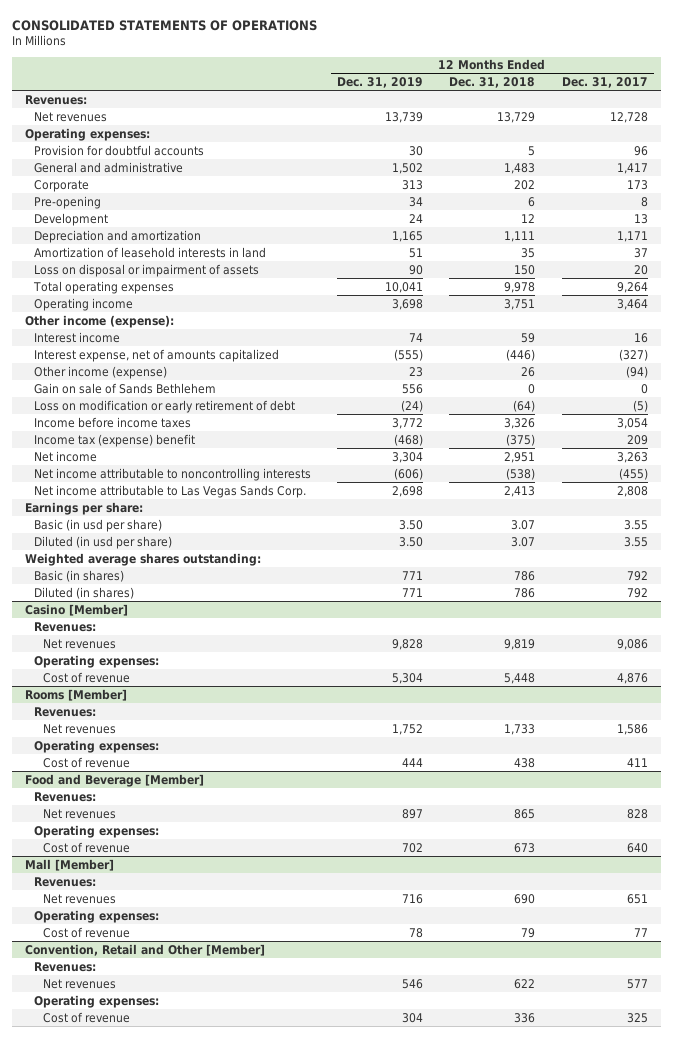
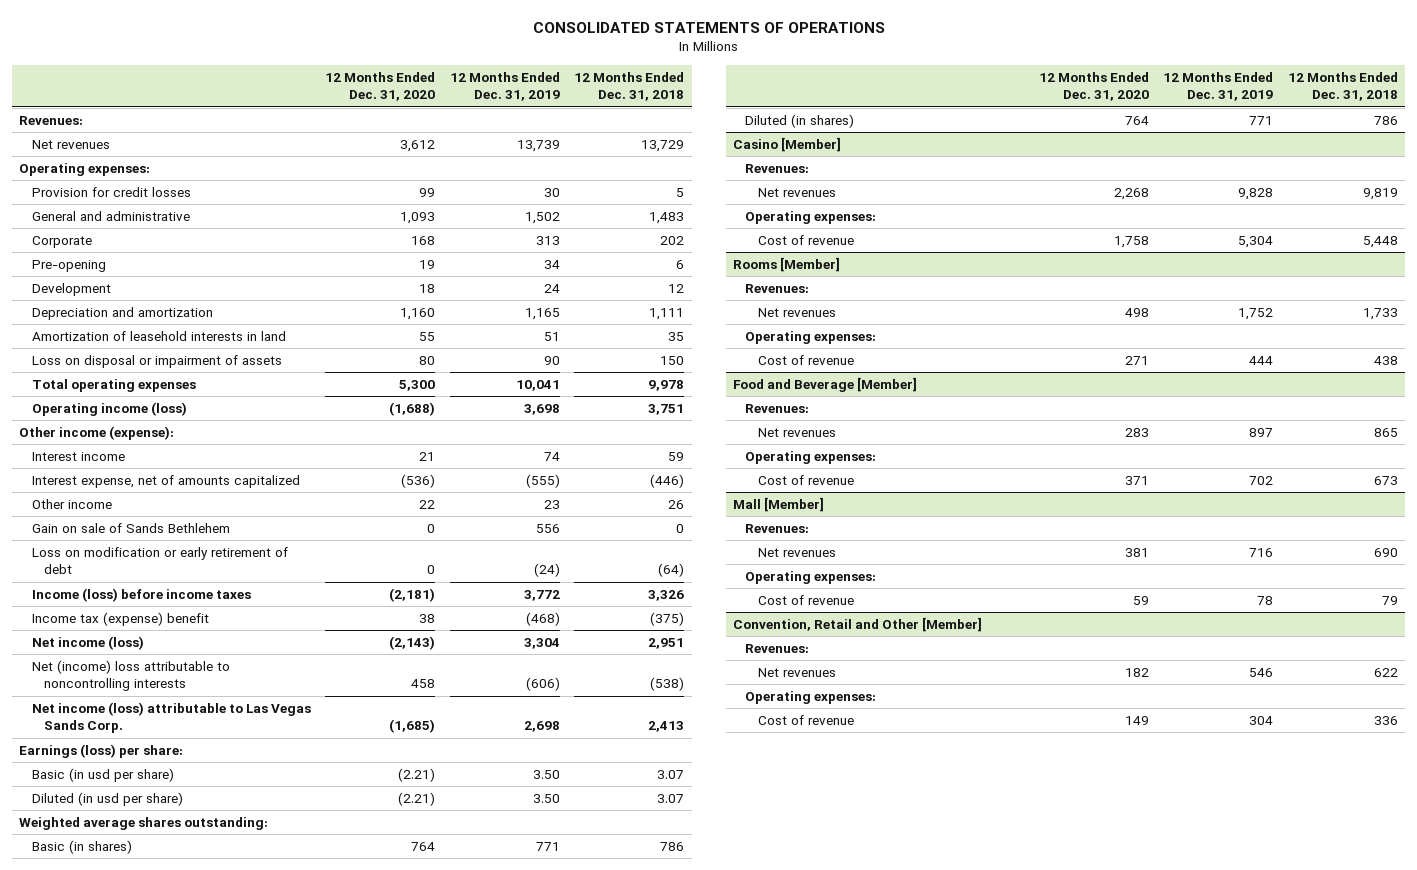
- | 12 Months Ended Dec. 31, 2019 | 12 Months Ended Dec. 31, 2018 | 12 Months Ended Dec. 31, 2017
+ | 12 Months Ended Dec. 31, 2020 | 12 Months Ended Dec. 31, 2019 | 12 Months Ended Dec. 31, 2018
- Provision for doubtful accounts | 30 | 5 | 96
+ Provision for credit losses | 99 | 30 | 5
- Operating income | 3,698 | 3,751 | 3,464
+ Operating income (loss) | (1,688) | 3,698 | 3,751
- Other income (expense) | 23 | 26 | (94)
+ Other income | 22 | 23 | 26
- Income before income taxes | 3,772 | 3,326 | 3,054
+ Income (loss) before income taxes | (2,181) | 3,772 | 3,326
- Net income | 3,304 | 2,951 | 3,263
- Net income attributable to noncontrolling interests | (606) | (538) | (455)
- Net income attributable to Las Vegas Sands Corp. | 2,698 | 2,413 | 2,808
- Earnings per share:
+ Net income (loss) | (2,143) | 3,304 | 2,951
+ Net (income) loss attributable to noncontrolling interests | 458 | (606) | (538)
+ Net income (loss) attributable to Las Vegas Sands Corp. | (1,685) | 2,698 | 2,413
+ Earnings (loss) per share:

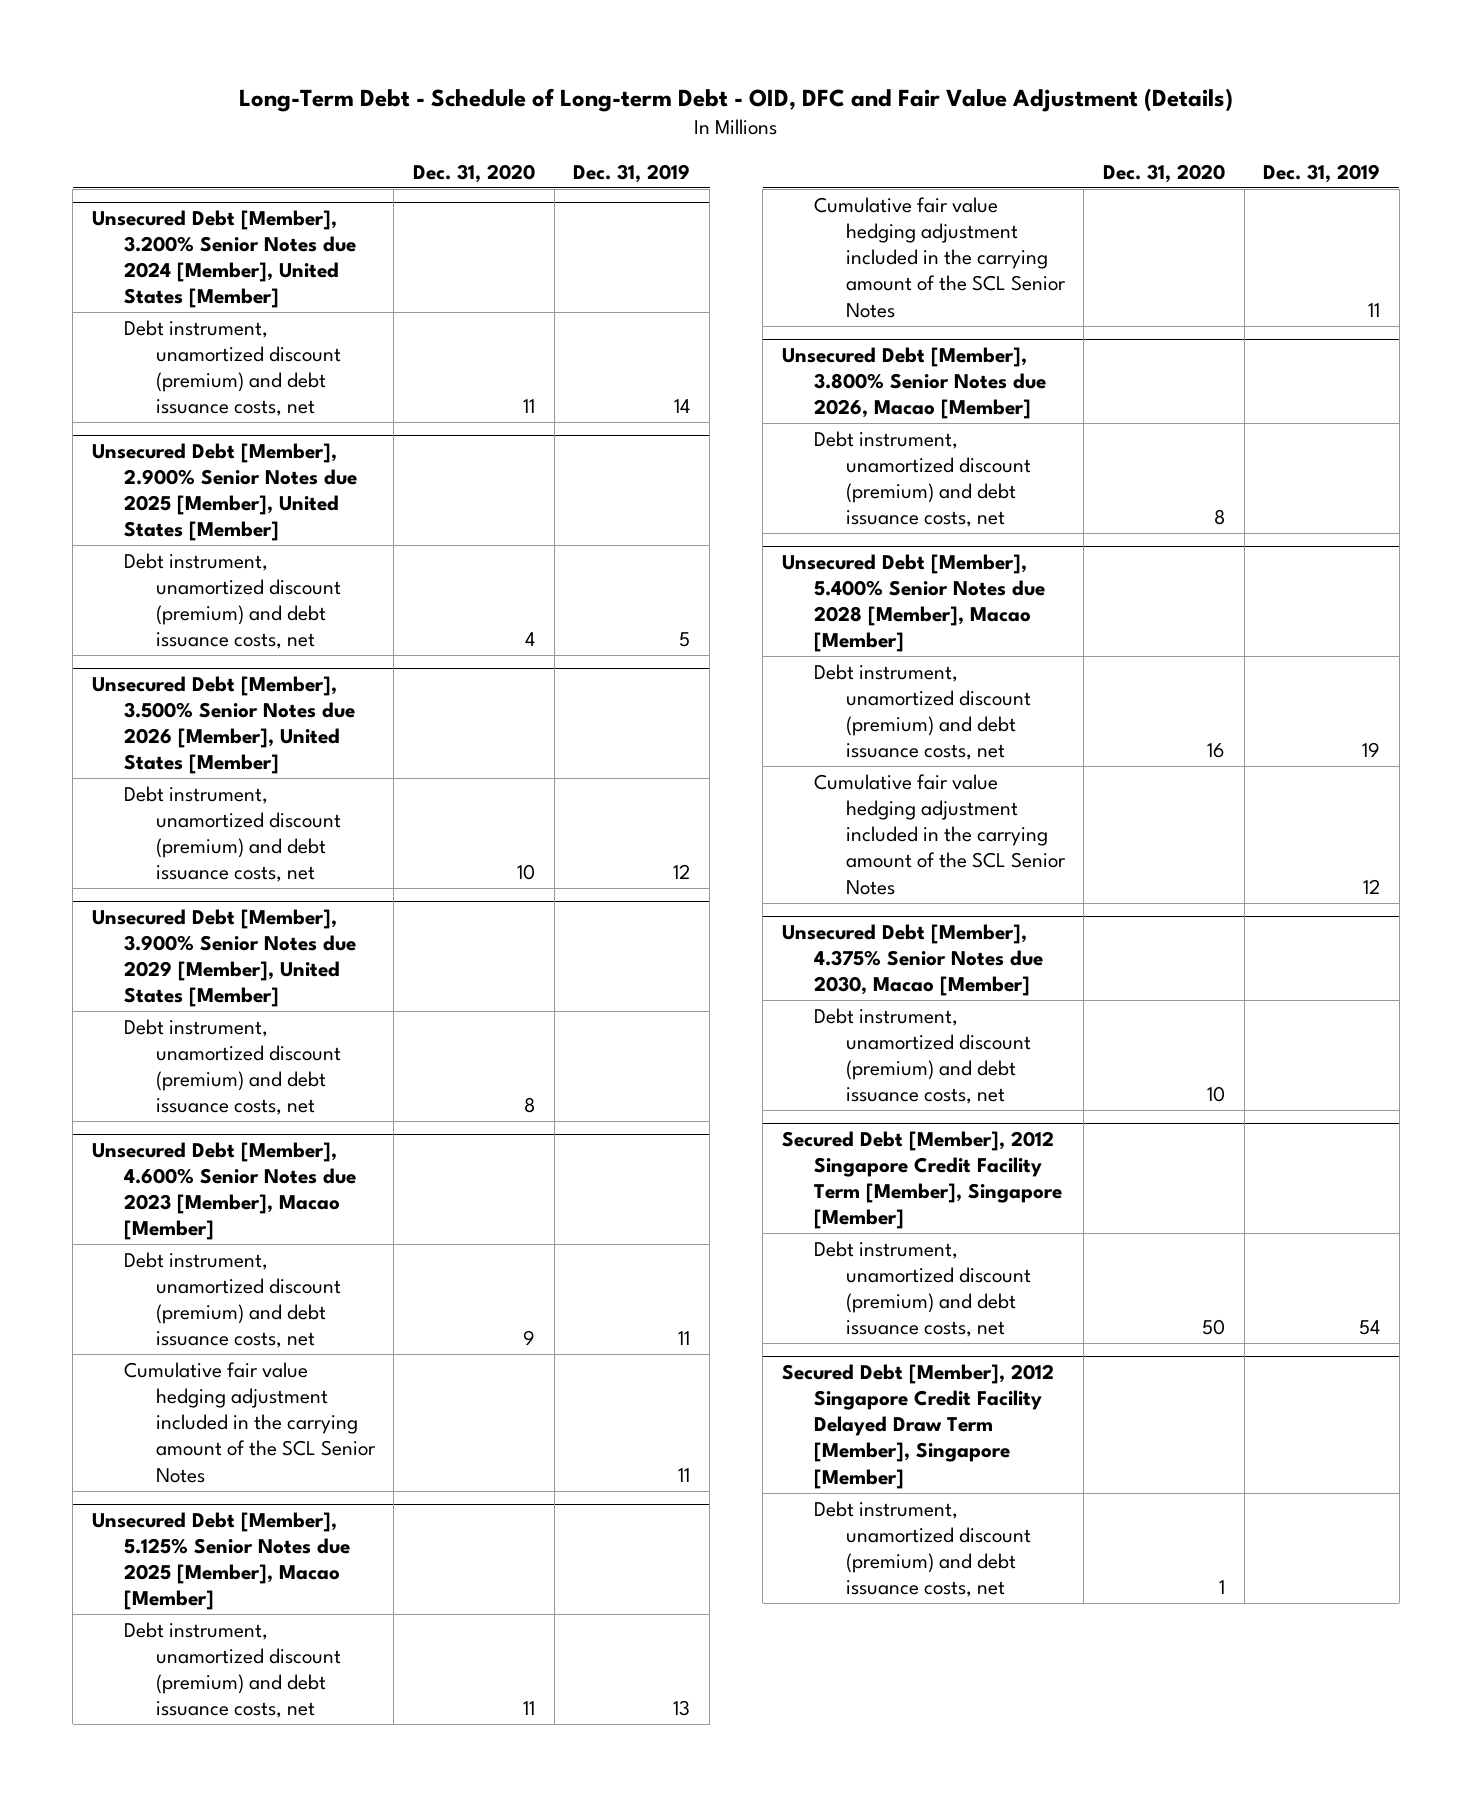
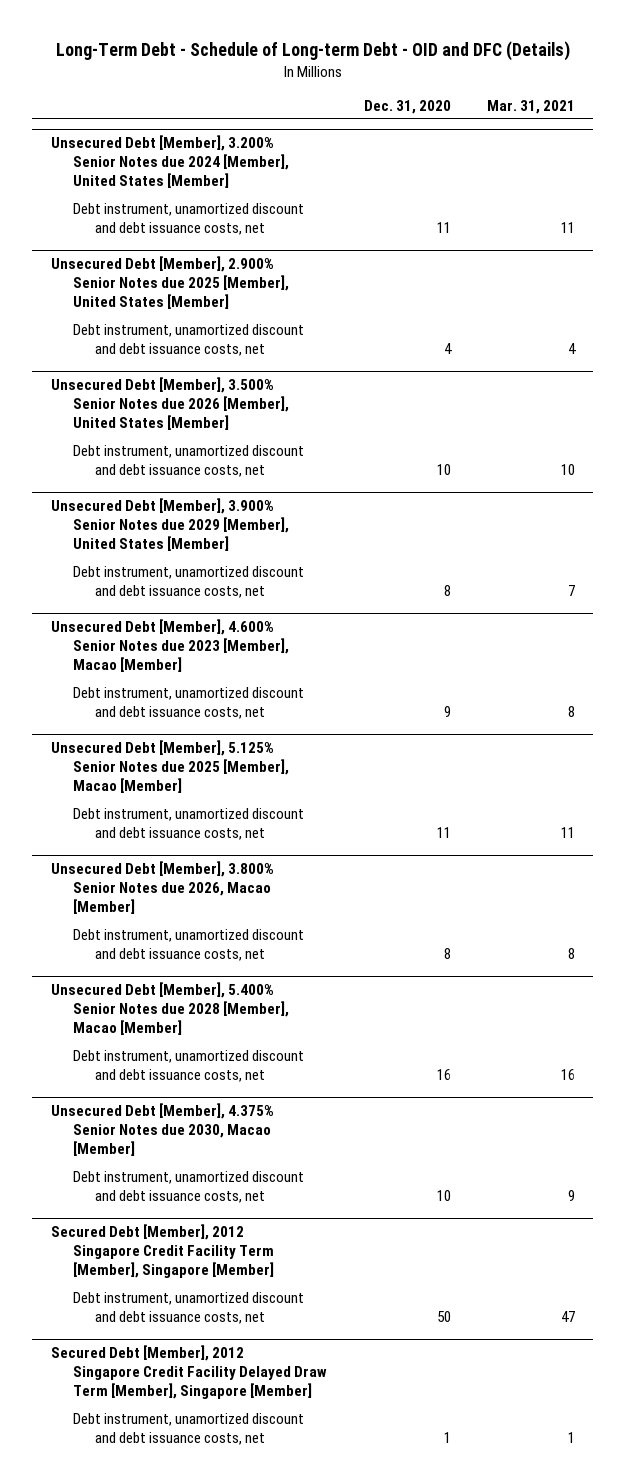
- Long-Term Debt - Schedule of Long-term Debt - OID, DFC and Fair Value Adjustment (Details)
+ Long-Term Debt - Schedule of Long-term Debt - OID and DFC (Details)
- | Dec. 31, 2020 | Dec. 31, 2019
+ | Dec. 31, 2020 | Mar. 31, 2021
@ Unsecured Debt [Member], 3.200% Senior Notes due 2024 [Member], United States [Member]
- Debt instrument, unamortized discount (premium) and debt issuance costs, net | 11 | 14
+ Debt instrument, unamortized discount and debt issuance costs, net | 11 | 11
@ Unsecured Debt [Member], 2.900% Senior Notes due 2025 [Member], United States [Member]
- Debt instrument, unamortized discount (premium) and debt issuance costs, net | 4 | 5
+ Debt instrument, unamortized discount and debt issuance costs, net | 4 | 4
@ Unsecured Debt [Member], 3.500% Senior Notes due 2026 [Member], United States [Member]
- Debt instrument, unamortized discount (premium) and debt issuance costs, net | 10 | 12
+ Debt instrument, unamortized discount and debt issuance costs, net | 10 | 10
@ Unsecured Debt [Member], 3.900% Senior Notes due 2029 [Member], United States [Member]
- Debt instrument, unamortized discount (premium) and debt issuance costs, net | 8 |
+ Debt instrument, unamortized discount and debt issuance costs, net | 8 | 7
@ Unsecured Debt [Member], 4.600% Senior Notes due 2023 [Member], Macao [Member]
- Debt instrument, unamortized discount (premium) and debt issuance costs, net | 9 | 11
- Cumulative fair value hedging adjustment included in the carrying amount of the SCL Senior Notes | | 11
+ Debt instrument, unamortized discount and debt issuance costs, net | 9 | 8
@ Unsecured Debt [Member], 5.125% Senior Notes due 2025 [Member], Macao [Member]
- Debt instrument, unamortized discount (premium) and debt issuance costs, net | 11 | 13
- Cumulative fair value hedging adjustment included in the carrying amount of the SCL Senior Notes | | 11
+ Debt instrument, unamortized discount and debt issuance costs, net | 11 | 11
@ Unsecured Debt [Member], 3.800% Senior Notes due 2026, Macao [Member]
- Debt instrument, unamortized discount (premium) and debt issuance costs, net | 8 |
+ Debt instrument, unamortized discount and debt issuance costs, net | 8 | 8
@ Unsecured Debt [Member], 5.400% Senior Notes due 2028 [Member], Macao [Member]
- Debt instrument, unamortized discount (premium) and debt issuance costs, net | 16 | 19
- Cumulative fair value hedging adjustment included in the carrying amount of the SCL Senior Notes | | 12
+ Debt instrument, unamortized discount and debt issuance costs, net | 16 | 16
@ Unsecured Debt [Member], 4.375% Senior Notes due 2030, Macao [Member]
- Debt instrument, unamortized discount (premium) and debt issuance costs, net | 10 |
+ Debt instrument, unamortized discount and debt issuance costs, net | 10 | 9
@ Secured Debt [Member], 2012 Singapore Credit Facility Term [Member], Singapore [Member]
- Debt instrument, unamortized discount (premium) and debt issuance costs, net | 50 | 54
+ Debt instrument, unamortized discount and debt issuance costs, net | 50 | 47
@ Secured Debt [Member], 2012 Singapore Credit Facility Delayed Draw Term [Member], Singapore [Member]
- Debt instrument, unamortized discount (premium) and debt issuance costs, net | 1 |
+ Debt instrument, unamortized discount and debt issuance costs, net | 1 | 1

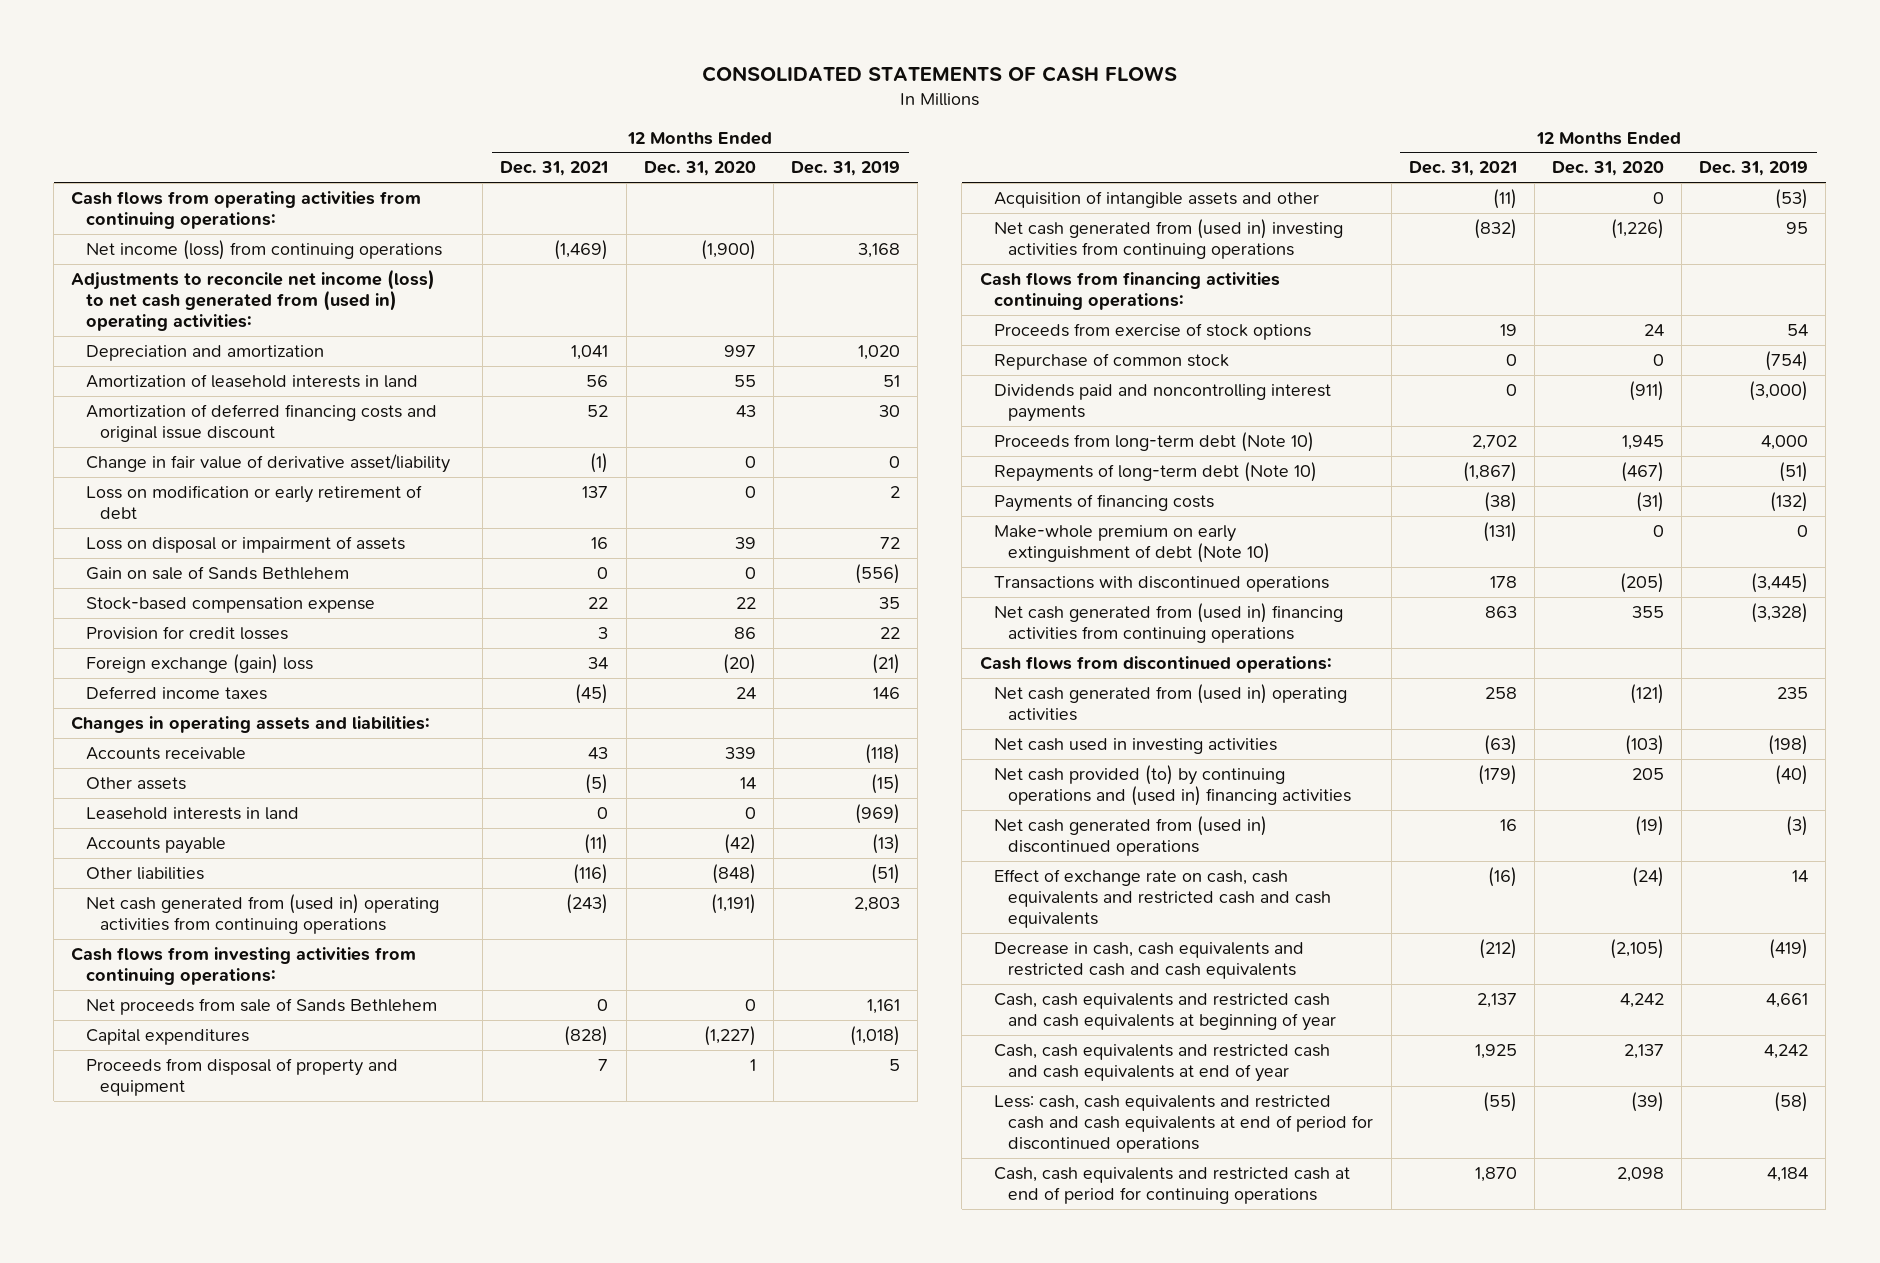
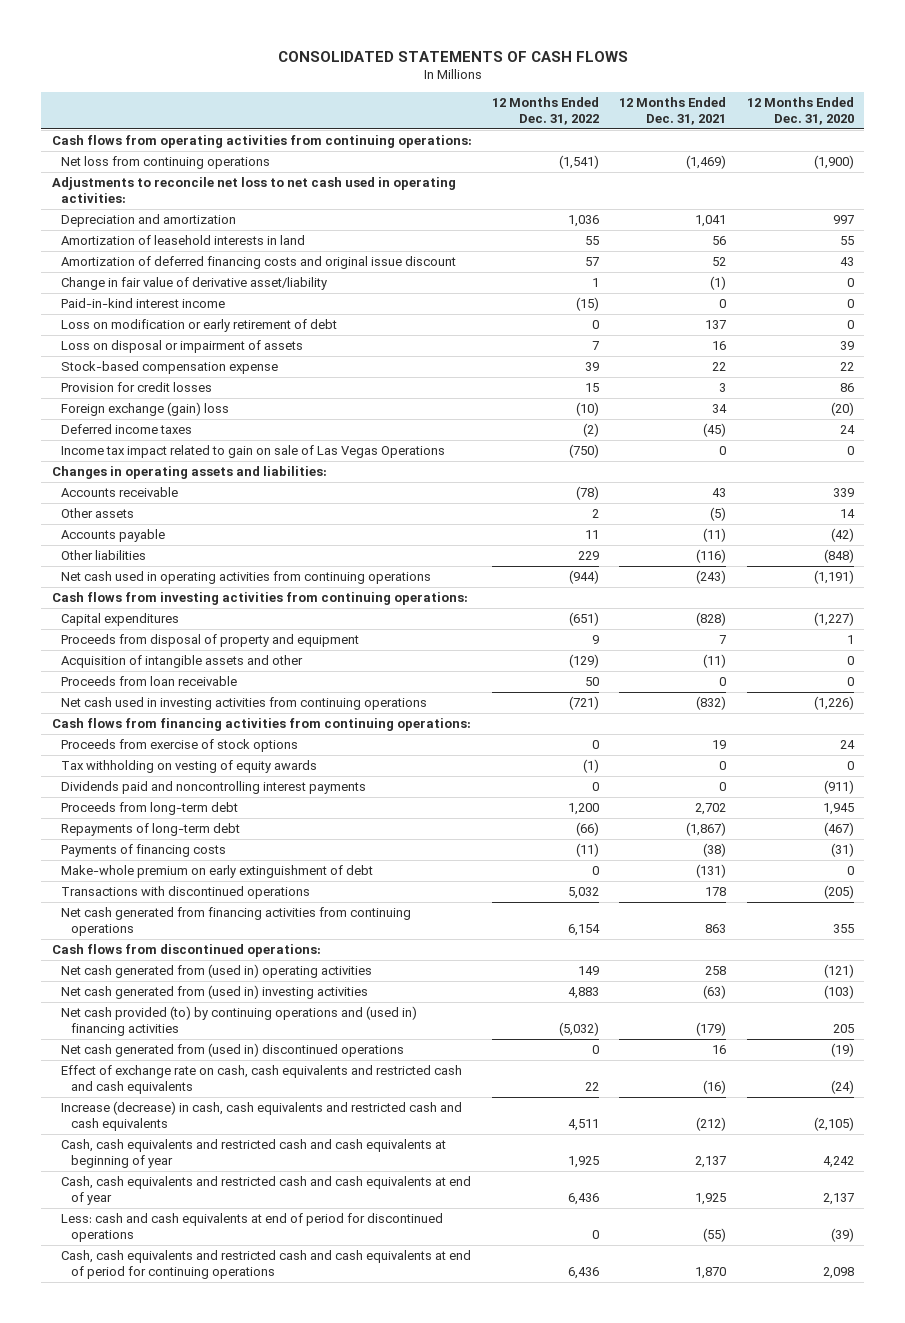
- | 12 Months Ended Dec. 31, 2021 | 12 Months Ended Dec. 31, 2020 | 12 Months Ended Dec. 31, 2019
+ | 12 Months Ended Dec. 31, 2022 | 12 Months Ended Dec. 31, 2021 | 12 Months Ended Dec. 31, 2020
- Net income (loss) from continuing operations | (1,469) | (1,900) | 3,168
- Adjustments to reconcile net income (loss) to net cash generated from (used in) operating activities:
+ Net loss from continuing operations | (1,541) | (1,469) | (1,900)
+ Adjustments to reconcile net loss to net cash used in operating activities:
+ Paid-in-kind interest income | (15) | 0 | 0
- Gain on sale of Sands Bethlehem | 0 | 0 | (556)
+ Income tax impact related to gain on sale of Las Vegas Operations | (750) | 0 | 0
- Leasehold interests in land | 0 | 0 | (969)
- Net cash generated from (used in) operating activities from continuing operations | (243) | (1,191) | 2,803
+ Net cash used in operating activities from continuing operations | (944) | (243) | (1,191)
- Net proceeds from sale of Sands Bethlehem | 0 | 0 | 1,161
- Net cash generated from (used in) investing activities from continuing operations | (832) | (1,226) | 95
- Cash flows from financing activities continuing operations:
+ Proceeds from loan receivable | 50 | 0 | 0
+ Net cash used in investing activities from continuing operations | (721) | (832) | (1,226)
+ Cash flows from financing activities from continuing operations:
- Repurchase of common stock | 0 | 0 | (754)
+ Tax withholding on vesting of equity awards | (1) | 0 | 0
- Proceeds from long-term debt (Note 10) | 2,702 | 1,945 | 4,000
- Repayments of long-term debt (Note 10) | (1,867) | (467) | (51)
+ Proceeds from long-term debt | 1,200 | 2,702 | 1,945
+ Repayments of long-term debt | (66) | (1,867) | (467)
- Make-whole premium on early extinguishment of debt (Note 10) | (131) | 0 | 0
+ Make-whole premium on early extinguishment of debt | 0 | (131) | 0
- Net cash generated from (used in) financing activities from continuing operations | 863 | 355 | (3,328)
+ Net cash generated from financing activities from continuing operations | 6,154 | 863 | 355
- Net cash used in investing activities | (63) | (103) | (198)
+ Net cash generated from (used in) investing activities | 4,883 | (63) | (103)
- Decrease in cash, cash equivalents and restricted cash and cash equivalents | (212) | (2,105) | (419)
+ Increase (decrease) in cash, cash equivalents and restricted cash and cash equivalents | 4,511 | (212) | (2,105)
- Less: cash, cash equivalents and restricted cash and cash equivalents at end of period for discontinued operations | (55) | (39) | (58)
- Cash, cash equivalents and restricted cash at end of period for continuing operations | 1,870 | 2,098 | 4,184
+ Less: cash and cash equivalents at end of period for discontinued operations | 0 | (55) | (39)
+ Cash, cash equivalents and restricted cash and cash equivalents at end of period for continuing operations | 6,436 | 1,870 | 2,098

